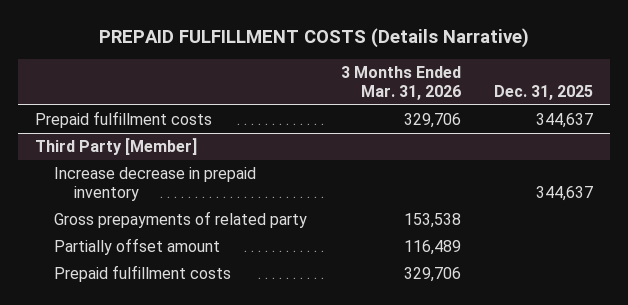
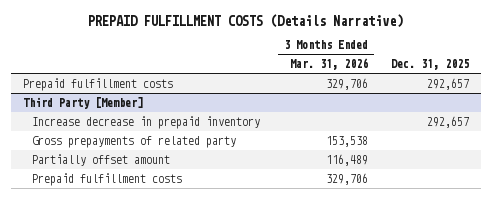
- Prepaid fulfillment costs | 329,706 | 344,637
+ Prepaid fulfillment costs | 329,706 | 292,657
@ Third Party [Member]
- Increase decrease in prepaid inventory | | 344,637
+ Increase decrease in prepaid inventory | | 292,657

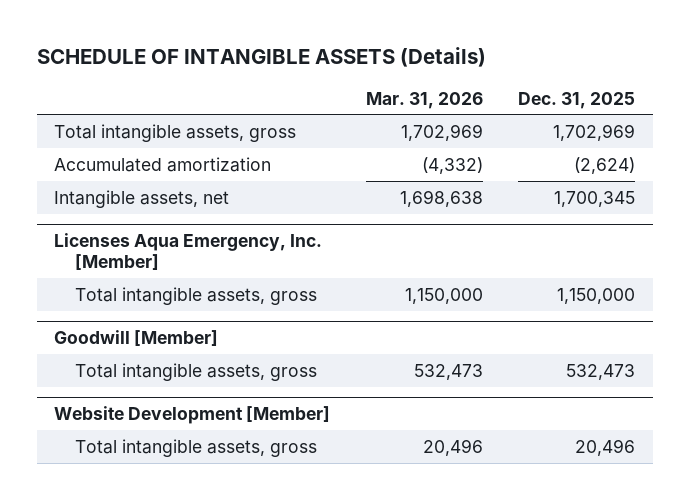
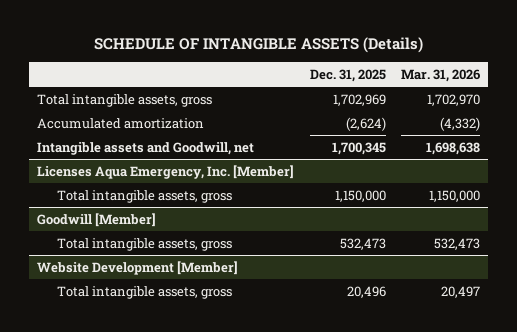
- | Mar. 31, 2026 | Dec. 31, 2025
+ | Dec. 31, 2025 | Mar. 31, 2026
- Total intangible assets, gross | 1,702,969 | 1,702,969
+ Total intangible assets, gross | 1,702,969 | 1,702,970
- Intangible assets, net | 1,698,638 | 1,700,345
+ Intangible assets and Goodwill, net | 1,700,345 | 1,698,638
@ Website Development [Member]
- Total intangible assets, gross | 20,496 | 20,496
+ Total intangible assets, gross | 20,496 | 20,497

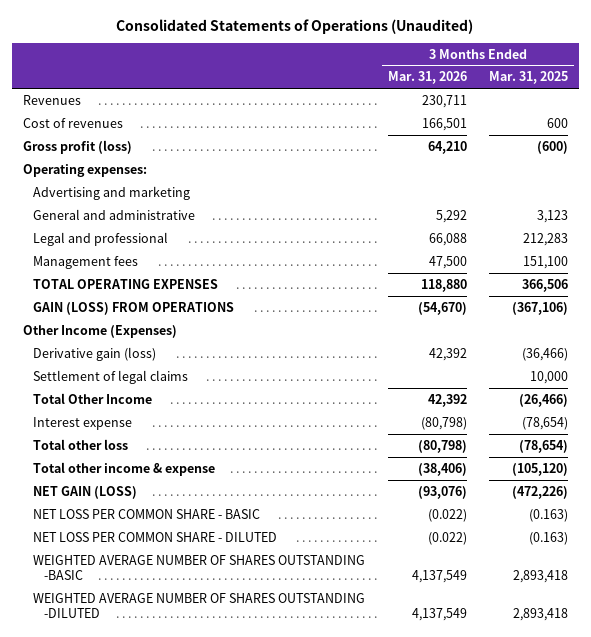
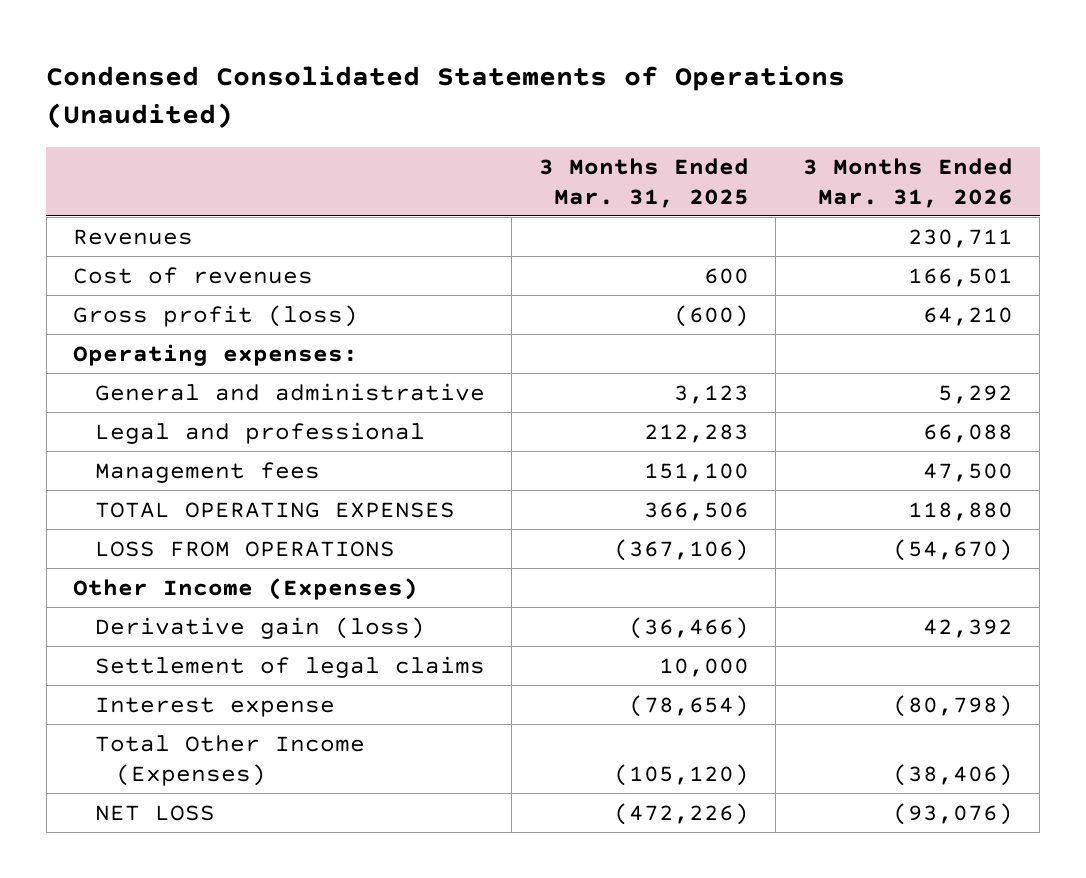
- Consolidated Statements of Operations (Unaudited)
+ Condensed Consolidated Statements of Operations (Unaudited)
- | 3 Months Ended Mar. 31, 2026 | 3 Months Ended Mar. 31, 2025
+ | 3 Months Ended Mar. 31, 2025 | 3 Months Ended Mar. 31, 2026
- Advertising and marketing
- GAIN (LOSS) FROM OPERATIONS | (54,670) | (367,106)
+ LOSS FROM OPERATIONS | (367,106) | (54,670)
- Total Other Income | 42,392 | (26,466)
- Total other loss | (80,798) | (78,654)
- Total other income & expense | (38,406) | (105,120)
- NET GAIN (LOSS) | (93,076) | (472,226)
- NET LOSS PER COMMON SHARE - BASIC | (0.022) | (0.163)
- NET LOSS PER COMMON SHARE - DILUTED | (0.022) | (0.163)
- WEIGHTED AVERAGE NUMBER OF SHARES OUTSTANDING -BASIC | 4,137,549 | 2,893,418
- WEIGHTED AVERAGE NUMBER OF SHARES OUTSTANDING -DILUTED | 4,137,549 | 2,893,418
+ Total Other Income (Expenses) | (105,120) | (38,406)
+ NET LOSS | (472,226) | (93,076)

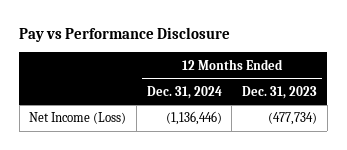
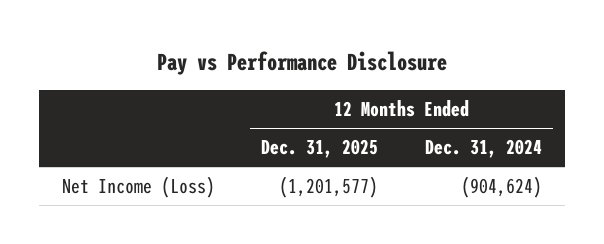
- | 12 Months Ended Dec. 31, 2024 | 12 Months Ended Dec. 31, 2023
+ | 12 Months Ended Dec. 31, 2025 | 12 Months Ended Dec. 31, 2024
- Net Income (Loss) | (1,136,446) | (477,734)
+ Net Income (Loss) | (1,201,577) | (904,624)

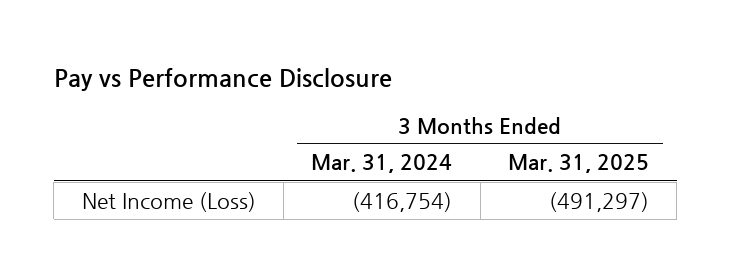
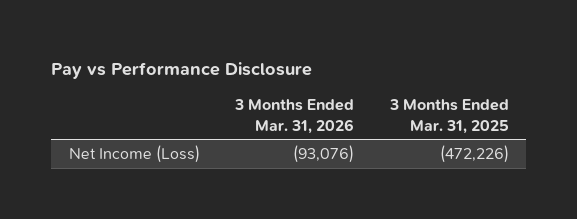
- | 3 Months Ended Mar. 31, 2024 | 3 Months Ended Mar. 31, 2025
+ | 3 Months Ended Mar. 31, 2026 | 3 Months Ended Mar. 31, 2025
- Net Income (Loss) | (416,754) | (491,297)
+ Net Income (Loss) | (93,076) | (472,226)

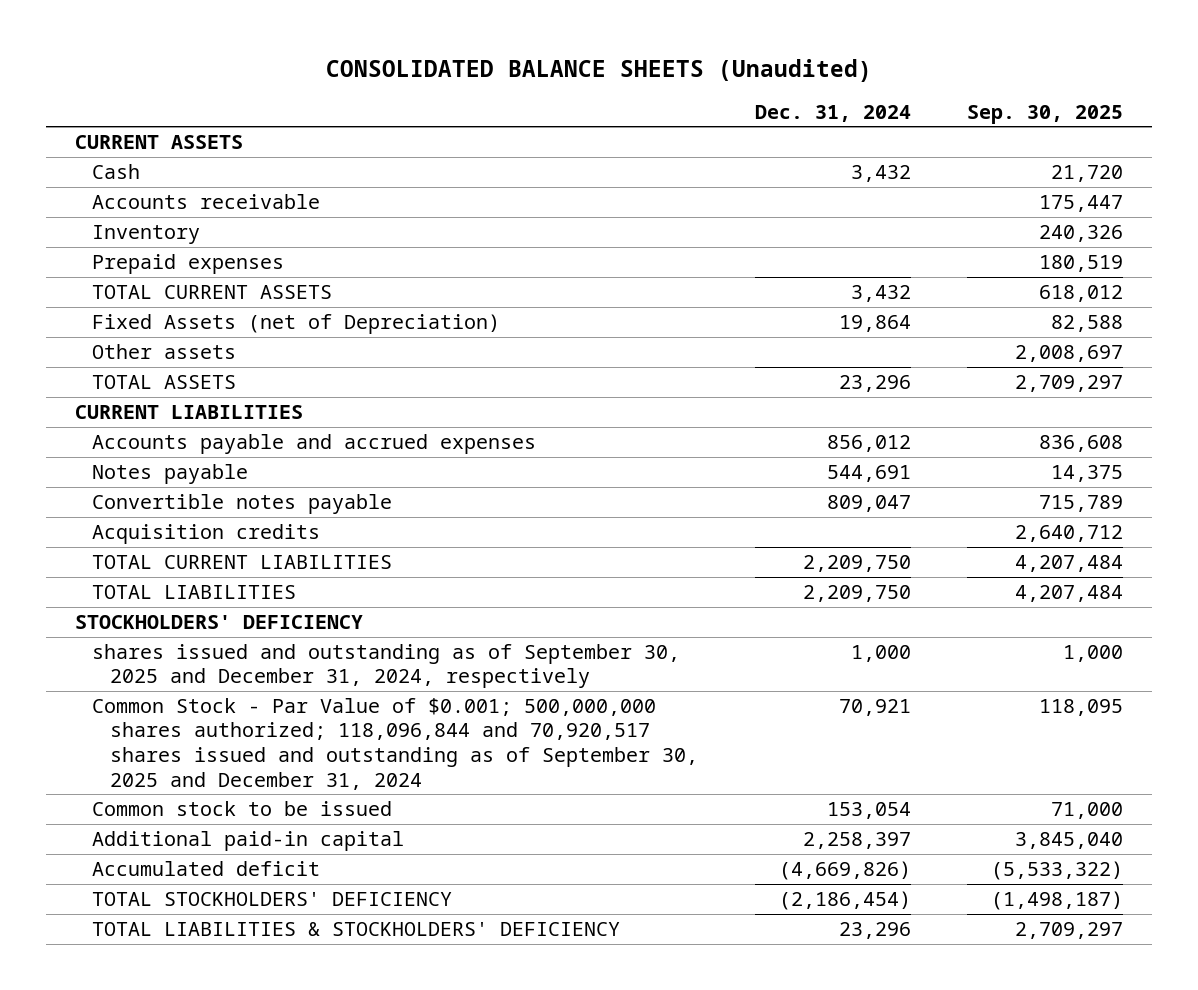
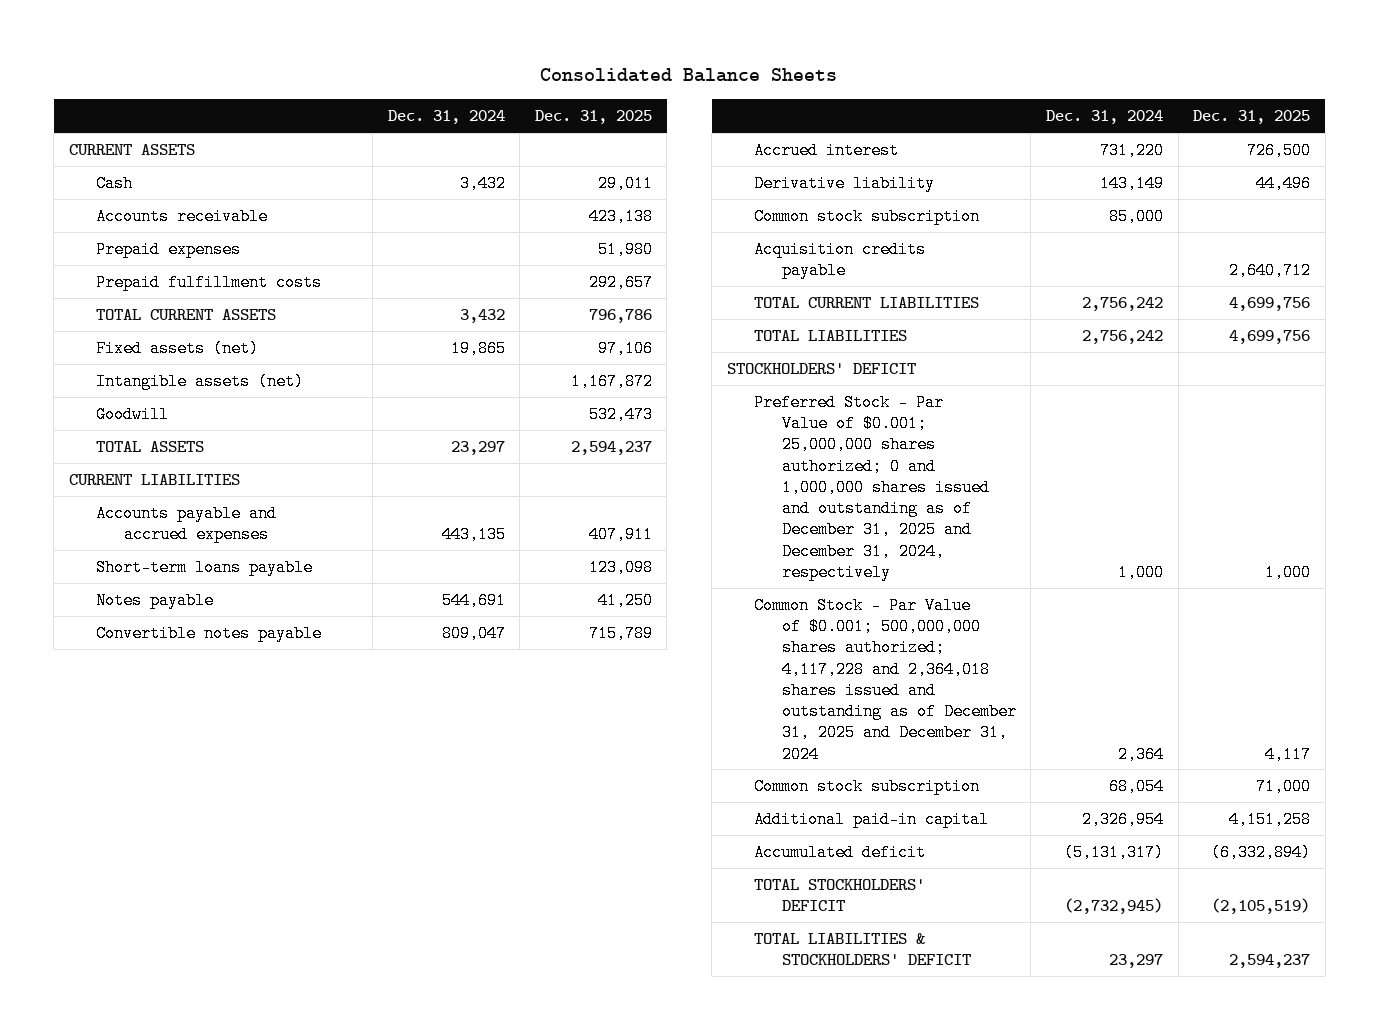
- CONSOLIDATED BALANCE SHEETS (Unaudited)
+ Consolidated Balance Sheets
- | Dec. 31, 2024 | Sep. 30, 2025
+ | Dec. 31, 2024 | Dec. 31, 2025
- Inventory | | 240,326
+ Prepaid fulfillment costs | | 292,657
- Fixed Assets (net of Depreciation) | 19,864 | 82,588
- Other assets | | 2,008,697
- TOTAL ASSETS | 23,296 | 2,709,297
+ Fixed assets (net) | 19,865 | 97,106
+ Intangible assets (net) | | 1,167,872
+ Goodwill | | 532,473
+ TOTAL ASSETS | 23,297 | 2,594,237
- Accounts payable and accrued expenses | 856,012 | 836,608
+ Accounts payable and accrued expenses | 443,135 | 407,911
+ Short-term loans payable | | 123,098
- Acquisition credits | | 2,640,712
- TOTAL CURRENT LIABILITIES | 2,209,750 | 4,207,484
- TOTAL LIABILITIES | 2,209,750 | 4,207,484
- STOCKHOLDERS' DEFICIENCY
- shares issued and outstanding as of September 30, 2025 and December 31, 2024, respectively | 1,000 | 1,000
- Common Stock - Par Value of $0.001; 500,000,000 shares authorized; 118,096,844 and 70,920,517 shares issued and outstanding as of September 30, 2025 and December 31, 2024 | 70,921 | 118,095
- Common stock to be issued | 153,054 | 71,000
- Additional paid-in capital | 2,258,397 | 3,845,040
- Accumulated deficit | (4,669,826) | (5,533,322)
- TOTAL STOCKHOLDERS' DEFICIENCY | (2,186,454) | (1,498,187)
- TOTAL LIABILITIES & STOCKHOLDERS' DEFICIENCY | 23,296 | 2,709,297
+ Accrued interest | 731,220 | 726,500
+ Derivative liability | 143,149 | 44,496
+ Common stock subscription | 85,000 |
+ Acquisition credits payable | | 2,640,712
+ TOTAL CURRENT LIABILITIES | 2,756,242 | 4,699,756
+ TOTAL LIABILITIES | 2,756,242 | 4,699,756
+ STOCKHOLDERS' DEFICIT
+ Preferred Stock - Par Value of $0.001; 25,000,000 shares authorized; 0 and 1,000,000 shares issued and outstanding as of December 31, 2025 and December 31, 2024, respectively | 1,000 | 1,000
+ Common Stock - Par Value of $0.001; 500,000,000 shares authorized; 4,117,228 and 2,364,018 shares issued and outstanding as of December 31, 2025 and December 31, 2024 | 2,364 | 4,117
+ Common stock subscription | 68,054 | 71,000
+ Additional paid-in capital | 2,326,954 | 4,151,258
+ Accumulated deficit | (5,131,317) | (6,332,894)
+ TOTAL STOCKHOLDERS' DEFICIT | (2,732,945) | (2,105,519)
+ TOTAL LIABILITIES & STOCKHOLDERS' DEFICIT | 23,297 | 2,594,237

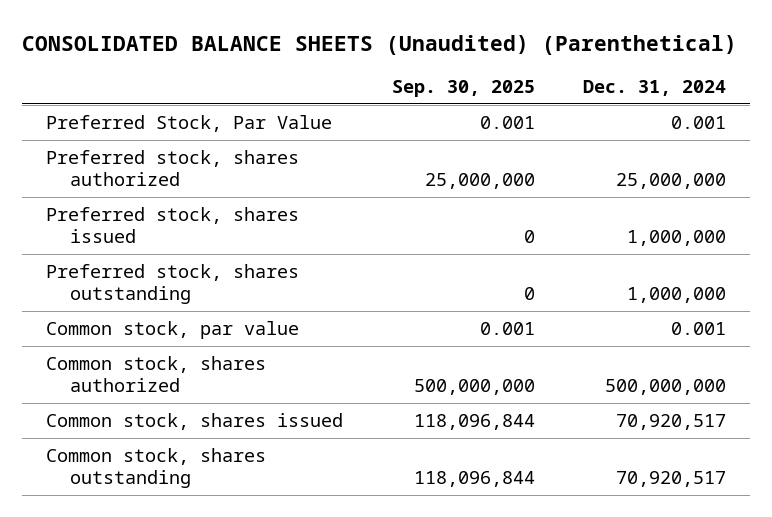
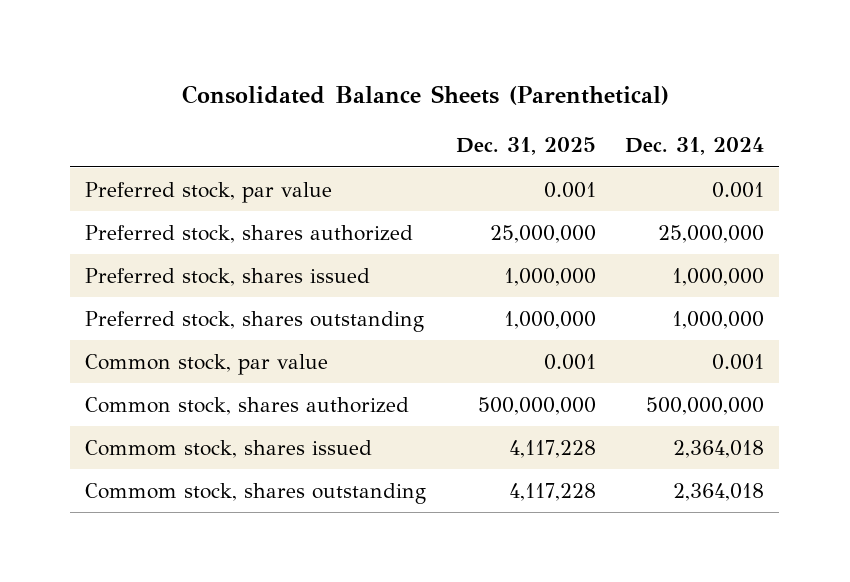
- CONSOLIDATED BALANCE SHEETS (Unaudited) (Parenthetical)
+ Consolidated Balance Sheets (Parenthetical)
- | Sep. 30, 2025 | Dec. 31, 2024
+ | Dec. 31, 2025 | Dec. 31, 2024
- Preferred Stock, Par Value | 0.001 | 0.001
+ Preferred stock, par value | 0.001 | 0.001
- Common stock, shares issued | 118,096,844 | 70,920,517
- Common stock, shares outstanding | 118,096,844 | 70,920,517
+ Commom stock, shares issued | 4,117,228 | 2,364,018
+ Commom stock, shares outstanding | 4,117,228 | 2,364,018

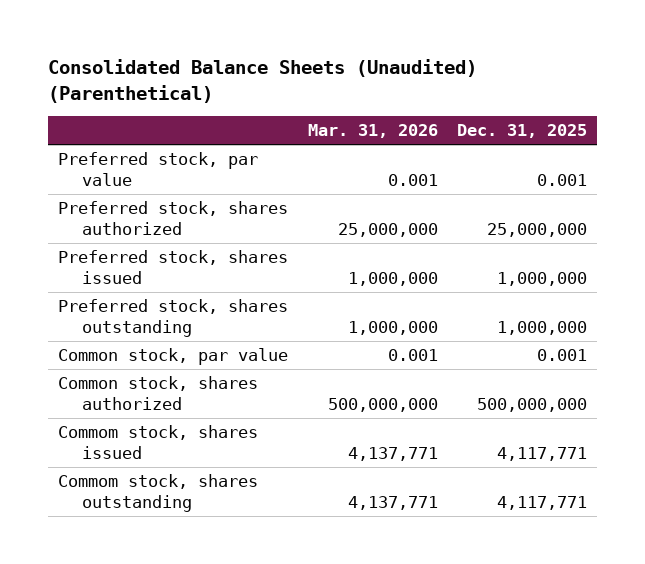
- Consolidated Balance Sheets (Parenthetical)
+ Consolidated Balance Sheets (Unaudited) (Parenthetical)
- | Dec. 31, 2025 | Dec. 31, 2024
+ | Mar. 31, 2026 | Dec. 31, 2025
- Commom stock, shares issued | 4,117,228 | 2,364,018
- Commom stock, shares outstanding | 4,117,228 | 2,364,018
+ Commom stock, shares issued | 4,137,771 | 4,117,771
+ Commom stock, shares outstanding | 4,137,771 | 4,117,771

